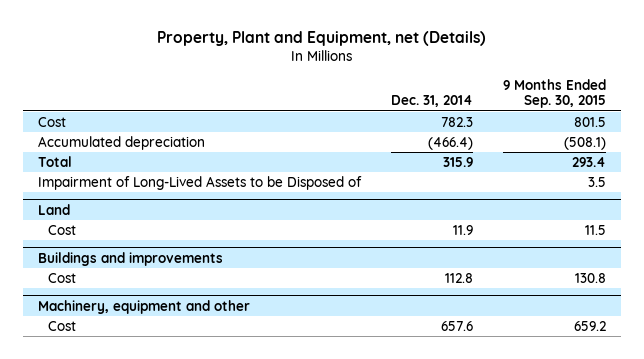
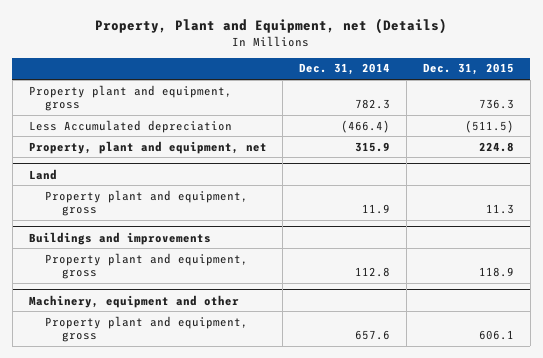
- | Dec. 31, 2014 | 9 Months Ended Sep. 30, 2015
+ | Dec. 31, 2014 | Dec. 31, 2015
- Cost | 782.3 | 801.5
- Accumulated depreciation | (466.4) | (508.1)
- Total | 315.9 | 293.4
- Impairment of Long-Lived Assets to be Disposed of | | 3.5
+ Property plant and equipment, gross | 782.3 | 736.3
+ Less Accumulated depreciation | (466.4) | (511.5)
+ Property, plant and equipment, net | 315.9 | 224.8
@ Land
- Cost | 11.9 | 11.5
+ Property plant and equipment, gross | 11.9 | 11.3
@ Buildings and improvements
- Cost | 112.8 | 130.8
+ Property plant and equipment, gross | 112.8 | 118.9
@ Machinery, equipment and other
- Cost | 657.6 | 659.2
+ Property plant and equipment, gross | 657.6 | 606.1

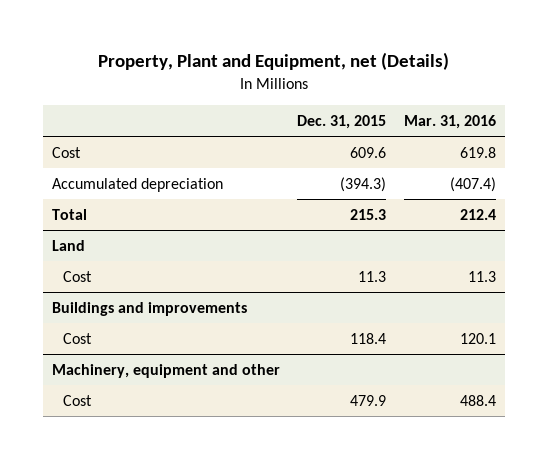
- | Dec. 31, 2014 | Dec. 31, 2015
+ | Dec. 31, 2015 | Mar. 31, 2016
- Property plant and equipment, gross | 782.3 | 736.3
- Less Accumulated depreciation | (466.4) | (511.5)
- Property, plant and equipment, net | 315.9 | 224.8
+ Cost | 609.6 | 619.8
+ Accumulated depreciation | (394.3) | (407.4)
+ Total | 215.3 | 212.4
@ Land
- Property plant and equipment, gross | 11.9 | 11.3
+ Cost | 11.3 | 11.3
@ Buildings and improvements
- Property plant and equipment, gross | 112.8 | 118.9
+ Cost | 118.4 | 120.1
@ Machinery, equipment and other
- Property plant and equipment, gross | 657.6 | 606.1
+ Cost | 479.9 | 488.4

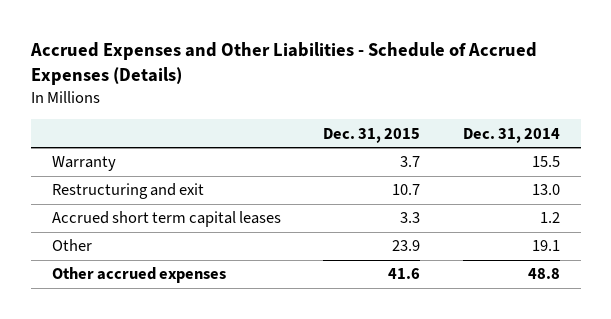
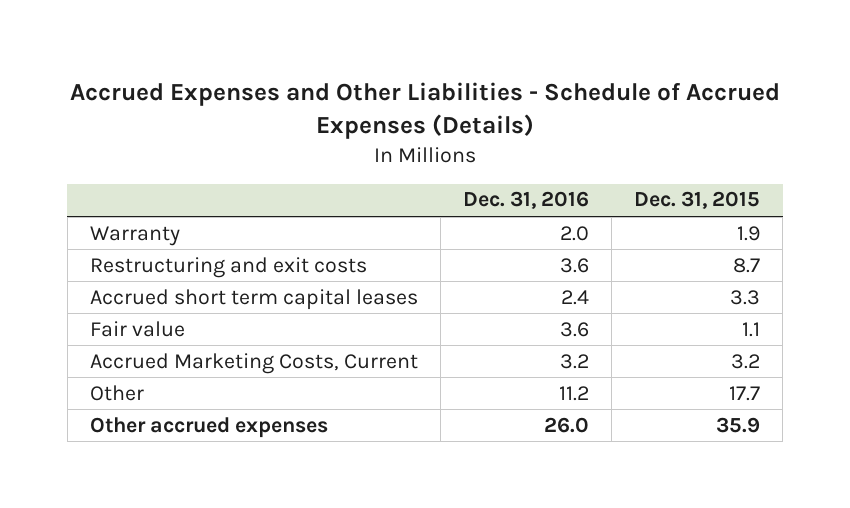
- | Dec. 31, 2015 | Dec. 31, 2014
+ | Dec. 31, 2016 | Dec. 31, 2015
- Warranty | 3.7 | 15.5
- Restructuring and exit | 10.7 | 13.0
+ Warranty | 2.0 | 1.9
+ Restructuring and exit costs | 3.6 | 8.7
- Other | 23.9 | 19.1
- Other accrued expenses | 41.6 | 48.8
+ Fair value | 3.6 | 1.1
+ Accrued Marketing Costs, Current | 3.2 | 3.2
+ Other | 11.2 | 17.7
+ Other accrued expenses | 26.0 | 35.9

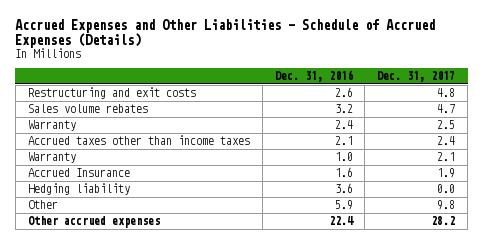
- | Dec. 31, 2016 | Dec. 31, 2015
+ | Dec. 31, 2016 | Dec. 31, 2017
- Warranty | 2.0 | 1.9
- Restructuring and exit costs | 3.6 | 8.7
- Accrued short term capital leases | 2.4 | 3.3
- Fair value | 3.6 | 1.1
- Accrued Marketing Costs, Current | 3.2 | 3.2
- Other | 11.2 | 17.7
- Other accrued expenses | 26.0 | 35.9
+ Restructuring and exit costs | 2.6 | 4.8
+ Sales volume rebates | 3.2 | 4.7
+ Warranty | 2.4 | 2.5
+ Accrued taxes other than income taxes | 2.1 | 2.4
+ Warranty | 1.0 | 2.1
+ Accrued Insurance | 1.6 | 1.9
+ Hedging liability | 3.6 | 0.0
+ Other | 5.9 | 9.8
+ Other accrued expenses | 22.4 | 28.2

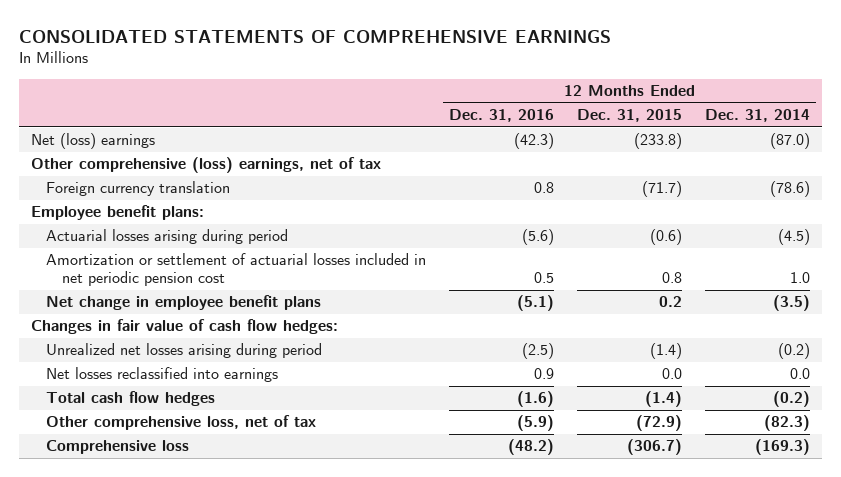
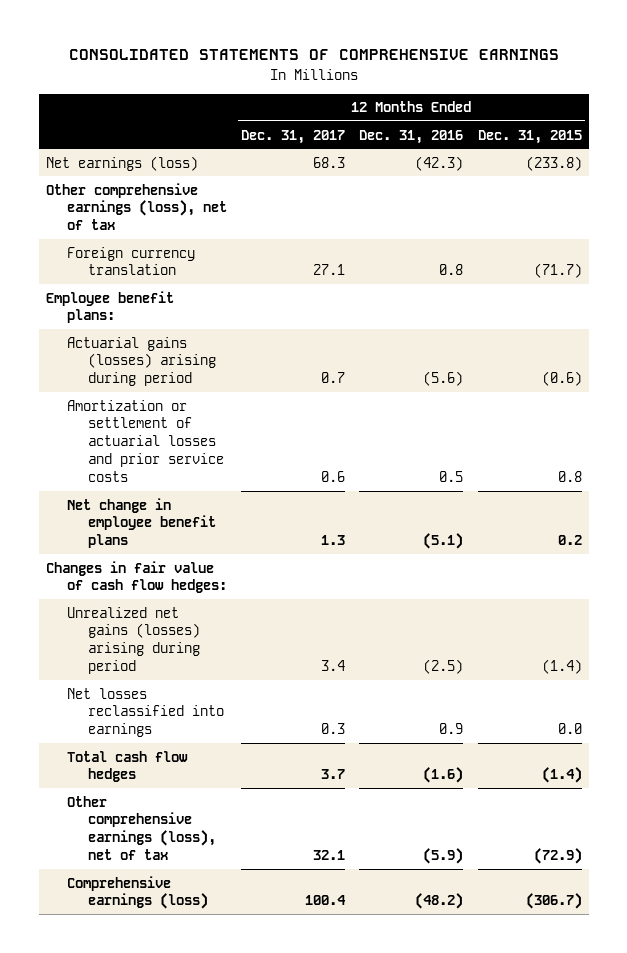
- | 12 Months Ended Dec. 31, 2016 | 12 Months Ended Dec. 31, 2015 | 12 Months Ended Dec. 31, 2014
+ | 12 Months Ended Dec. 31, 2017 | 12 Months Ended Dec. 31, 2016 | 12 Months Ended Dec. 31, 2015
- Net (loss) earnings | (42.3) | (233.8) | (87.0)
- Other comprehensive (loss) earnings, net of tax
+ Net earnings (loss) | 68.3 | (42.3) | (233.8)
+ Other comprehensive earnings (loss), net of tax
- Actuarial losses arising during period | (5.6) | (0.6) | (4.5)
- Amortization or settlement of actuarial losses included in net periodic pension cost | 0.5 | 0.8 | 1.0
+ Actuarial gains (losses) arising during period | 0.7 | (5.6) | (0.6)
+ Amortization or settlement of actuarial losses and prior service costs | 0.6 | 0.5 | 0.8
- Unrealized net losses arising during period | (2.5) | (1.4) | (0.2)
+ Unrealized net gains (losses) arising during period | 3.4 | (2.5) | (1.4)
- Other comprehensive loss, net of tax | (5.9) | (72.9) | (82.3)
- Comprehensive loss | (48.2) | (306.7) | (169.3)
+ Other comprehensive earnings (loss), net of tax | 32.1 | (5.9) | (72.9)
+ Comprehensive earnings (loss) | 100.4 | (48.2) | (306.7)

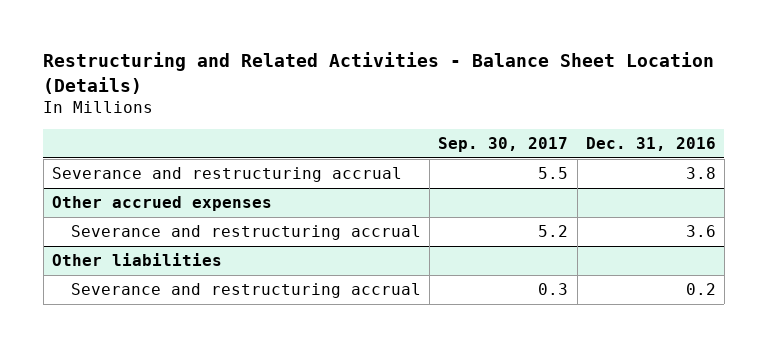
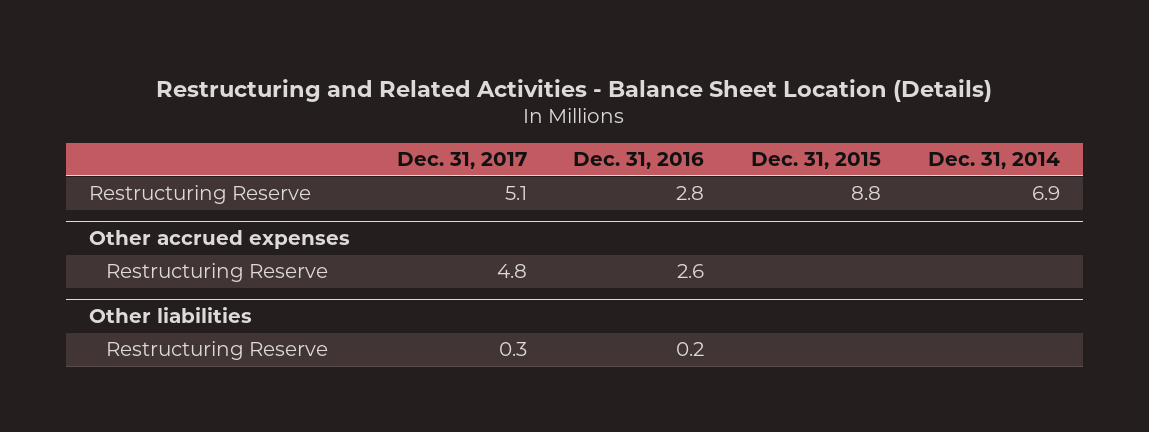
- | Sep. 30, 2017 | Dec. 31, 2016
+ | Dec. 31, 2017 | Dec. 31, 2016 | Dec. 31, 2015 | Dec. 31, 2014
- Severance and restructuring accrual | 5.5 | 3.8
+ Restructuring Reserve | 5.1 | 2.8 | 8.8 | 6.9
@ Other accrued expenses
- Severance and restructuring accrual | 5.2 | 3.6
+ Restructuring Reserve | 4.8 | 2.6 | |
@ Other liabilities
- Severance and restructuring accrual | 0.3 | 0.2
+ Restructuring Reserve | 0.3 | 0.2 | |

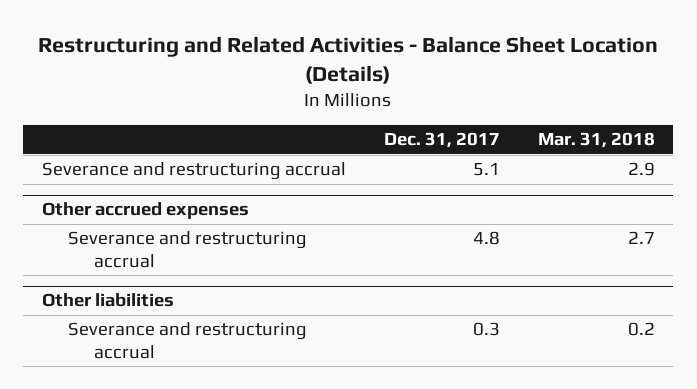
- | Dec. 31, 2017 | Dec. 31, 2016 | Dec. 31, 2015 | Dec. 31, 2014
+ | Dec. 31, 2017 | Mar. 31, 2018
- Restructuring Reserve | 5.1 | 2.8 | 8.8 | 6.9
+ Severance and restructuring accrual | 5.1 | 2.9
@ Other accrued expenses
- Restructuring Reserve | 4.8 | 2.6 | |
+ Severance and restructuring accrual | 4.8 | 2.7
@ Other liabilities
- Restructuring Reserve | 0.3 | 0.2 | |
+ Severance and restructuring accrual | 0.3 | 0.2

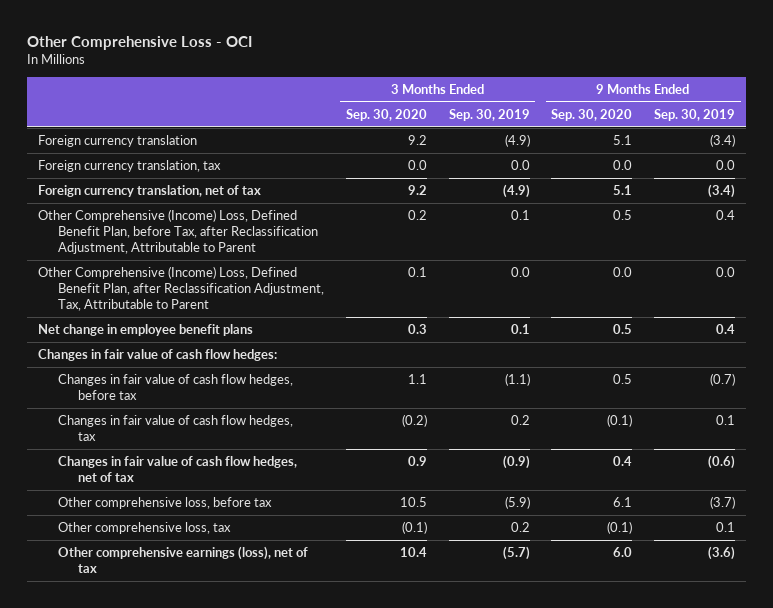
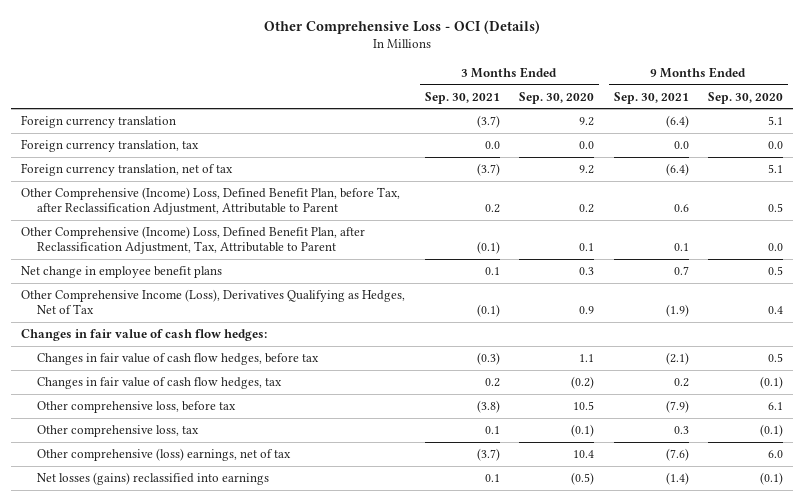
- Other Comprehensive Loss - OCI
+ Other Comprehensive Loss - OCI (Details)
- | 3 Months Ended Sep. 30, 2020 | 3 Months Ended Sep. 30, 2019 | 9 Months Ended Sep. 30, 2020 | 9 Months Ended Sep. 30, 2019
+ | 3 Months Ended Sep. 30, 2021 | 3 Months Ended Sep. 30, 2020 | 9 Months Ended Sep. 30, 2021 | 9 Months Ended Sep. 30, 2020
+ Other Comprehensive Income (Loss), Derivatives Qualifying as Hedges, Net of Tax | (0.1) | 0.9 | (1.9) | 0.4
- Changes in fair value of cash flow hedges, net of tax | 0.9 | (0.9) | 0.4 | (0.6)
- Other comprehensive earnings (loss), net of tax | 10.4 | (5.7) | 6.0 | (3.6)
+ Other comprehensive (loss) earnings, net of tax | (3.7) | 10.4 | (7.6) | 6.0
+ Net losses (gains) reclassified into earnings | 0.1 | (0.5) | (1.4) | (0.1)

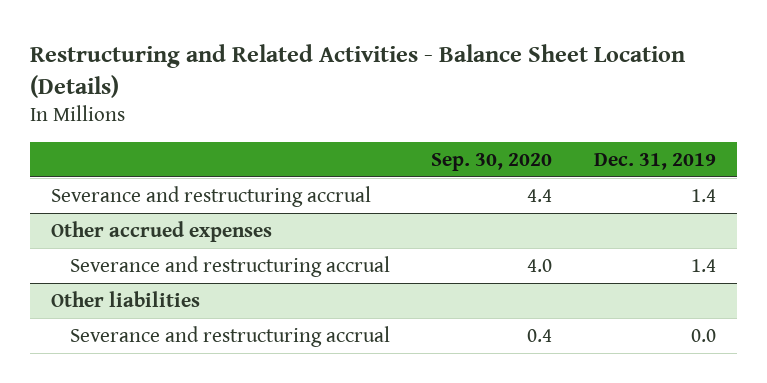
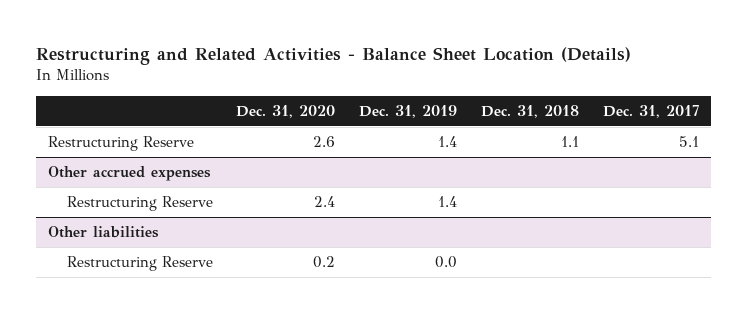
- | Sep. 30, 2020 | Dec. 31, 2019
+ | Dec. 31, 2020 | Dec. 31, 2019 | Dec. 31, 2018 | Dec. 31, 2017
- Severance and restructuring accrual | 4.4 | 1.4
+ Restructuring Reserve | 2.6 | 1.4 | 1.1 | 5.1
@ Other accrued expenses
- Severance and restructuring accrual | 4.0 | 1.4
+ Restructuring Reserve | 2.4 | 1.4 | |
@ Other liabilities
- Severance and restructuring accrual | 0.4 | 0.0
+ Restructuring Reserve | 0.2 | 0.0 | |

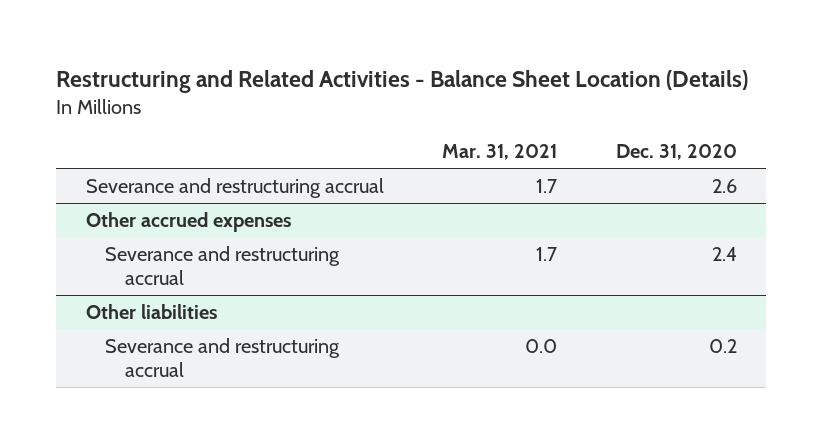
- | Dec. 31, 2020 | Dec. 31, 2019 | Dec. 31, 2018 | Dec. 31, 2017
+ | Mar. 31, 2021 | Dec. 31, 2020
- Restructuring Reserve | 2.6 | 1.4 | 1.1 | 5.1
+ Severance and restructuring accrual | 1.7 | 2.6
@ Other accrued expenses
- Restructuring Reserve | 2.4 | 1.4 | |
+ Severance and restructuring accrual | 1.7 | 2.4
@ Other liabilities
- Restructuring Reserve | 0.2 | 0.0 | |
+ Severance and restructuring accrual | 0.0 | 0.2

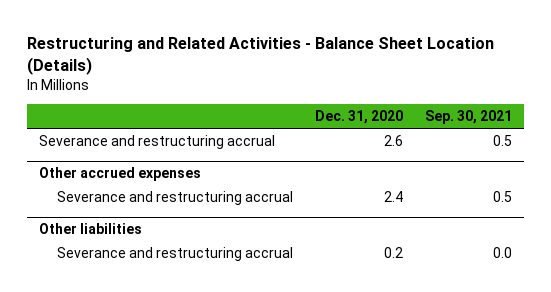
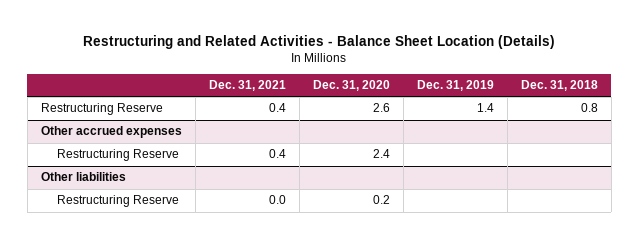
- | Dec. 31, 2020 | Sep. 30, 2021
+ | Dec. 31, 2021 | Dec. 31, 2020 | Dec. 31, 2019 | Dec. 31, 2018
- Severance and restructuring accrual | 2.6 | 0.5
+ Restructuring Reserve | 0.4 | 2.6 | 1.4 | 0.8
@ Other accrued expenses
- Severance and restructuring accrual | 2.4 | 0.5
+ Restructuring Reserve | 0.4 | 2.4 | |
@ Other liabilities
- Severance and restructuring accrual | 0.2 | 0.0
+ Restructuring Reserve | 0.0 | 0.2 | |

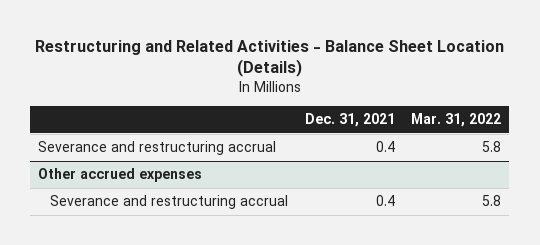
- | Dec. 31, 2021 | Dec. 31, 2020 | Dec. 31, 2019 | Dec. 31, 2018
+ | Dec. 31, 2021 | Mar. 31, 2022
- Restructuring Reserve | 0.4 | 2.6 | 1.4 | 0.8
+ Severance and restructuring accrual | 0.4 | 5.8
@ Other accrued expenses
- Restructuring Reserve | 0.4 | 2.4 | |
- Other liabilities
- Restructuring Reserve | 0.0 | 0.2 | |
@ Other accrued expenses
+ Severance and restructuring accrual | 0.4 | 5.8

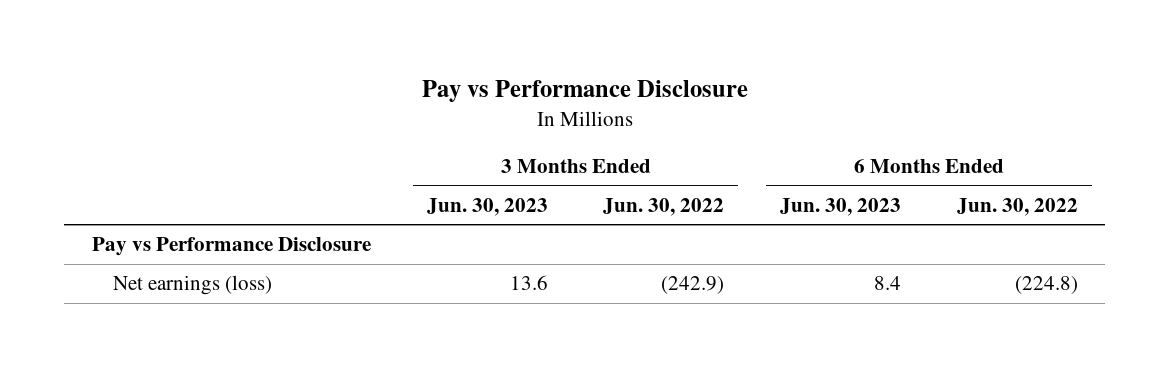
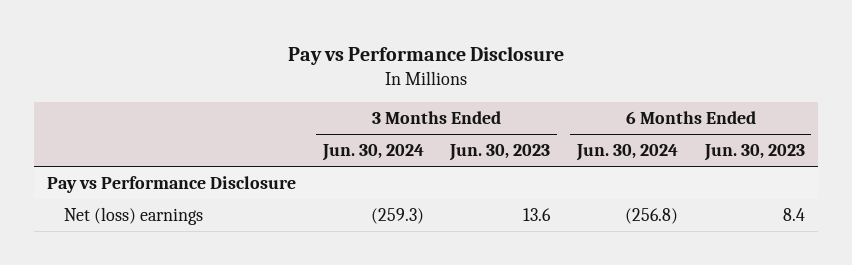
- | 3 Months Ended Jun. 30, 2023 | 3 Months Ended Jun. 30, 2022 | 6 Months Ended Jun. 30, 2023 | 6 Months Ended Jun. 30, 2022
+ | 3 Months Ended Jun. 30, 2024 | 3 Months Ended Jun. 30, 2023 | 6 Months Ended Jun. 30, 2024 | 6 Months Ended Jun. 30, 2023
- Net earnings (loss) | 13.6 | (242.9) | 8.4 | (224.8)
+ Net (loss) earnings | (259.3) | 13.6 | (256.8) | 8.4

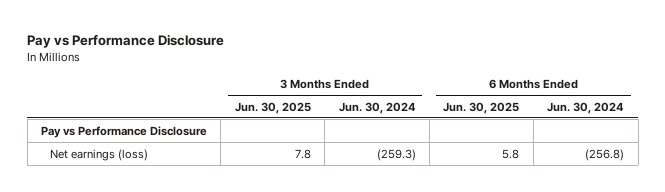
- | 3 Months Ended Jun. 30, 2024 | 3 Months Ended Jun. 30, 2023 | 6 Months Ended Jun. 30, 2024 | 6 Months Ended Jun. 30, 2023
+ | 3 Months Ended Jun. 30, 2025 | 3 Months Ended Jun. 30, 2024 | 6 Months Ended Jun. 30, 2025 | 6 Months Ended Jun. 30, 2024
- Net (loss) earnings | (259.3) | 13.6 | (256.8) | 8.4
+ Net earnings (loss) | 7.8 | (259.3) | 5.8 | (256.8)

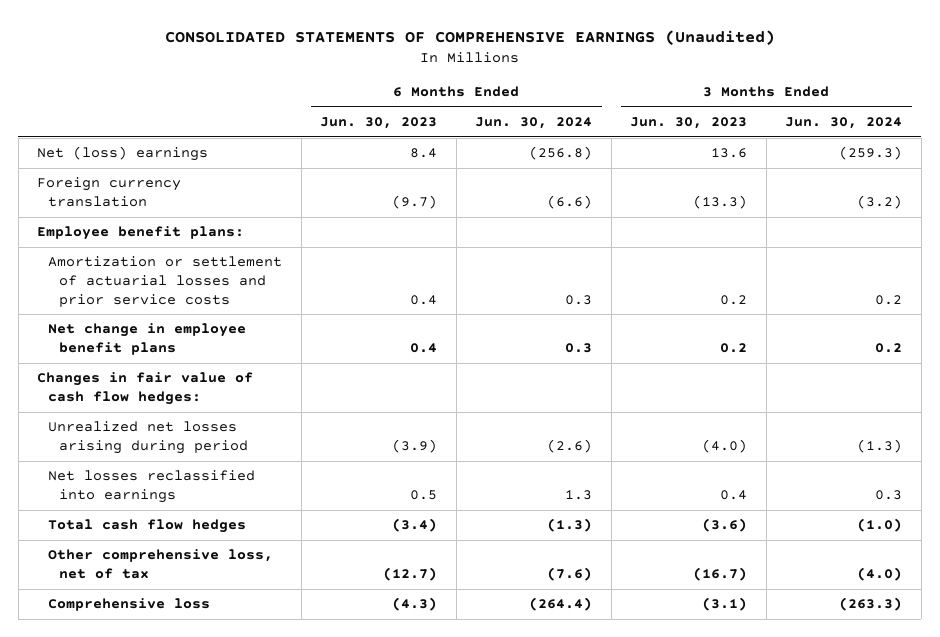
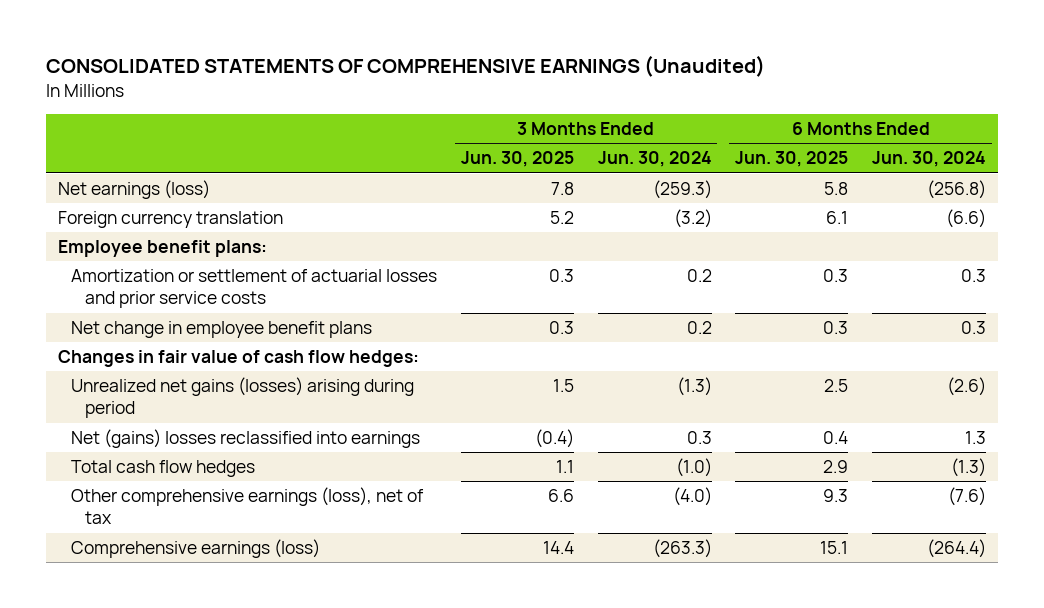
- | 6 Months Ended Jun. 30, 2023 | 6 Months Ended Jun. 30, 2024 | 3 Months Ended Jun. 30, 2023 | 3 Months Ended Jun. 30, 2024
+ | 3 Months Ended Jun. 30, 2025 | 3 Months Ended Jun. 30, 2024 | 6 Months Ended Jun. 30, 2025 | 6 Months Ended Jun. 30, 2024
- Net (loss) earnings | 8.4 | (256.8) | 13.6 | (259.3)
+ Net earnings (loss) | 7.8 | (259.3) | 5.8 | (256.8)
- Unrealized net losses arising during period | (3.9) | (2.6) | (4.0) | (1.3)
- Net losses reclassified into earnings | 0.5 | 1.3 | 0.4 | 0.3
+ Unrealized net gains (losses) arising during period | 1.5 | (1.3) | 2.5 | (2.6)
+ Net (gains) losses reclassified into earnings | (0.4) | 0.3 | 0.4 | 1.3
- Other comprehensive loss, net of tax | (12.7) | (7.6) | (16.7) | (4.0)
- Comprehensive loss | (4.3) | (264.4) | (3.1) | (263.3)
+ Other comprehensive earnings (loss), net of tax | 6.6 | (4.0) | 9.3 | (7.6)
+ Comprehensive earnings (loss) | 14.4 | (263.3) | 15.1 | (264.4)

